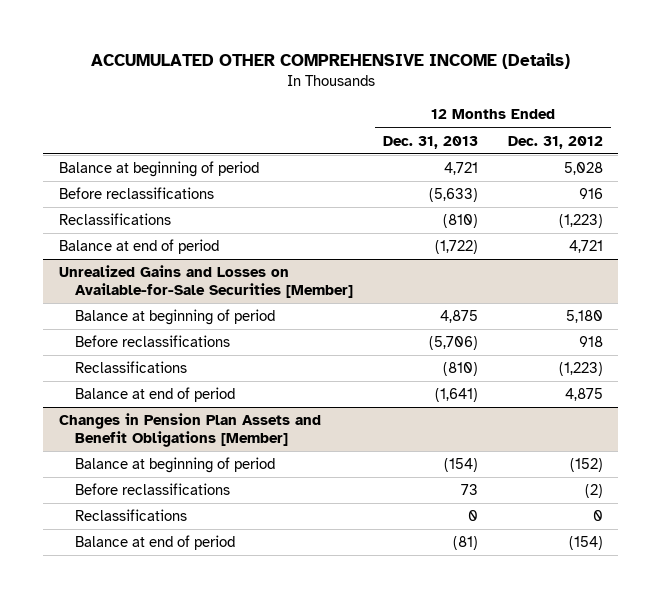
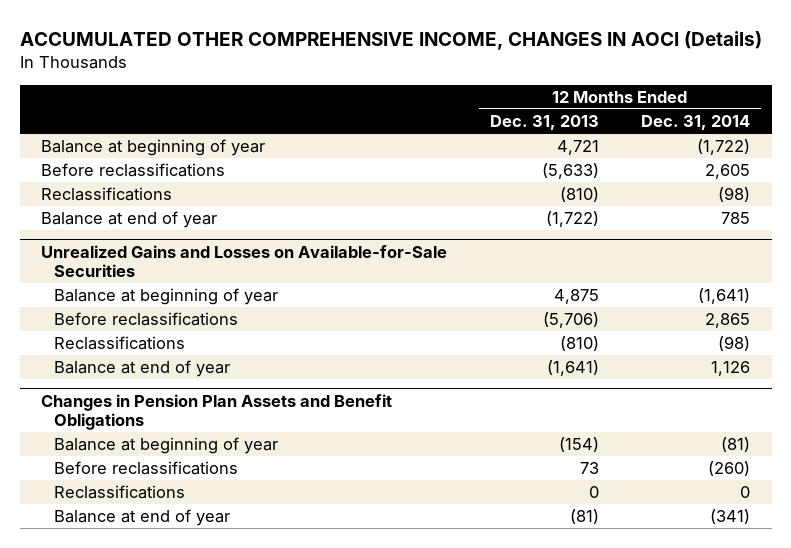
- ACCUMULATED OTHER COMPREHENSIVE INCOME (Details)
+ ACCUMULATED OTHER COMPREHENSIVE INCOME, CHANGES IN AOCI (Details)
- | 12 Months Ended Dec. 31, 2013 | 12 Months Ended Dec. 31, 2012
+ | 12 Months Ended Dec. 31, 2013 | 12 Months Ended Dec. 31, 2014
- Balance at beginning of period | 4,721 | 5,028
+ Balance at beginning of year | 4,721 | (1,722)
- Balance at end of period | (1,722) | 4,721
- Unrealized Gains and Losses on Available-for-Sale Securities [Member]
- Balance at beginning of period | 4,875 | 5,180
+ Balance at end of year | (1,722) | 785
+ Unrealized Gains and Losses on Available-for-Sale Securities
+ Balance at beginning of year | 4,875 | (1,641)
- Balance at end of period | (1,641) | 4,875
- Changes in Pension Plan Assets and Benefit Obligations [Member]
- Balance at beginning of period | (154) | (152)
+ Balance at end of year | (1,641) | 1,126
+ Changes in Pension Plan Assets and Benefit Obligations
+ Balance at beginning of year | (154) | (81)
- Balance at end of period | (81) | (154)
+ Balance at end of year | (81) | (341)

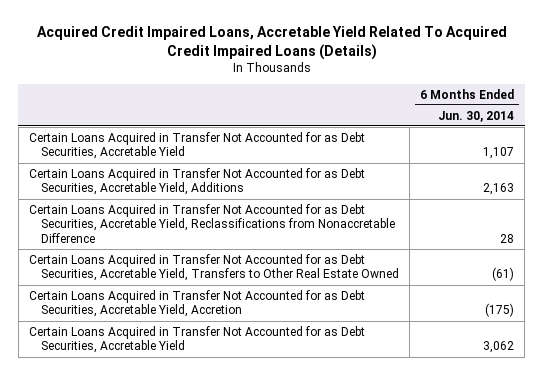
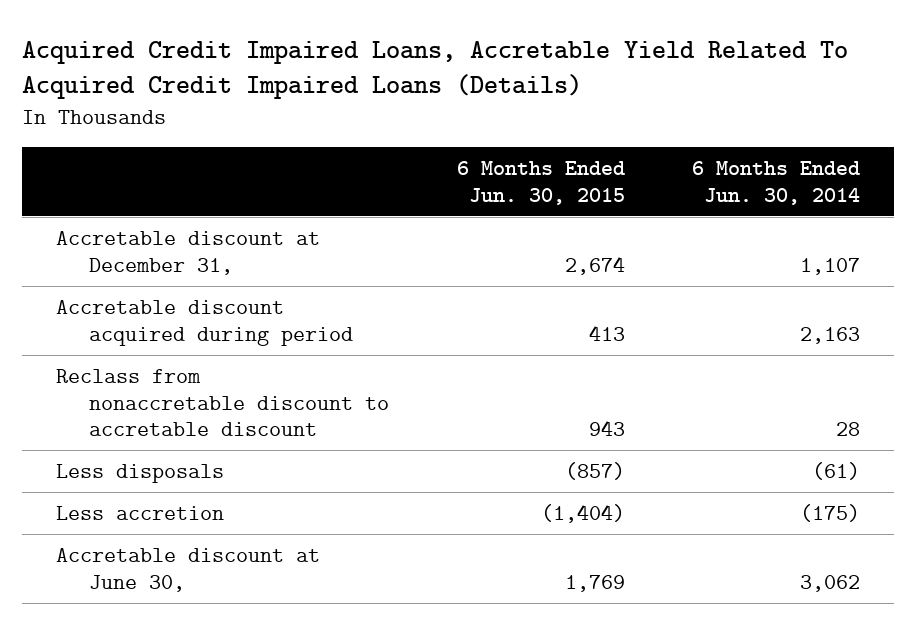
- | 6 Months Ended Jun. 30, 2014
+ | 6 Months Ended Jun. 30, 2015 | 6 Months Ended Jun. 30, 2014
- Certain Loans Acquired in Transfer Not Accounted for as Debt Securities, Accretable Yield | 1,107
- Certain Loans Acquired in Transfer Not Accounted for as Debt Securities, Accretable Yield, Additions | 2,163
- Certain Loans Acquired in Transfer Not Accounted for as Debt Securities, Accretable Yield, Reclassifications from Nonaccretable Difference | 28
- Certain Loans Acquired in Transfer Not Accounted for as Debt Securities, Accretable Yield, Transfers to Other Real Estate Owned | (61)
- Certain Loans Acquired in Transfer Not Accounted for as Debt Securities, Accretable Yield, Accretion | (175)
- Certain Loans Acquired in Transfer Not Accounted for as Debt Securities, Accretable Yield | 3,062
+ Accretable discount at December 31, | 2,674 | 1,107
+ Accretable discount acquired during period | 413 | 2,163
+ Reclass from nonaccretable discount to accretable discount | 943 | 28
+ Less disposals | (857) | (61)
+ Less accretion | (1,404) | (175)
+ Accretable discount at June 30, | 1,769 | 3,062

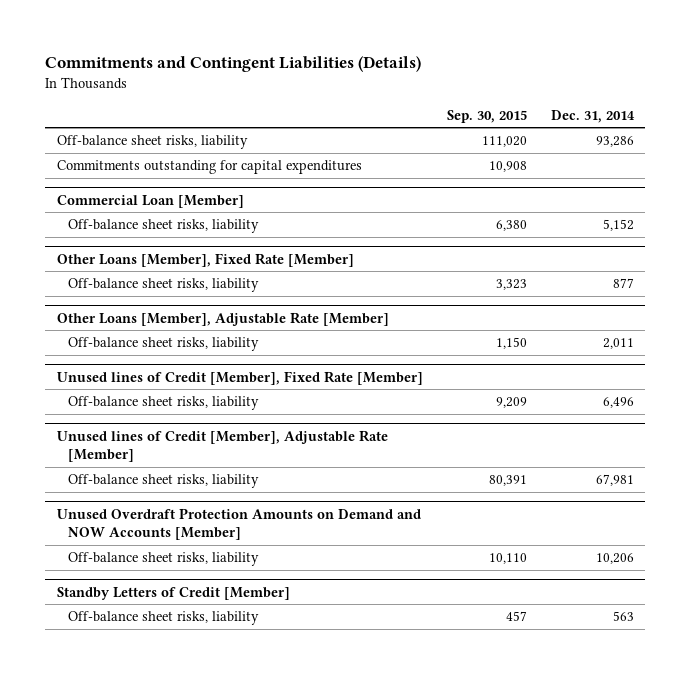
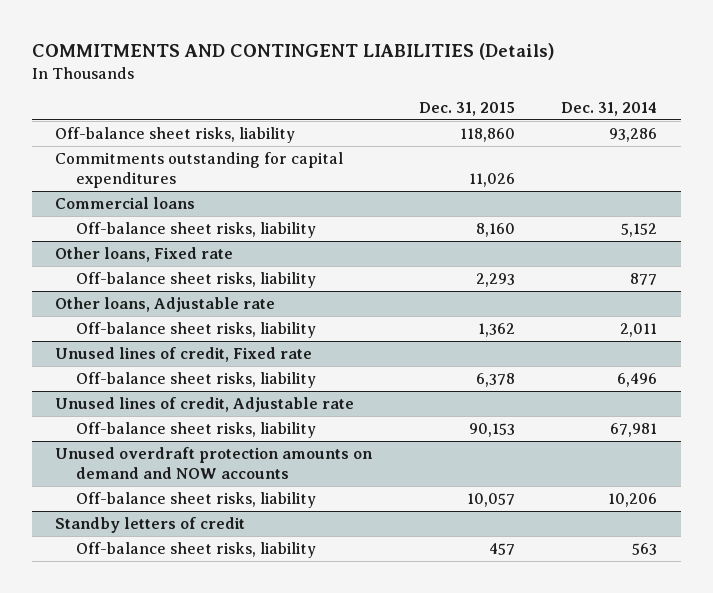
- Commitments and Contingent Liabilities (Details)
+ COMMITMENTS AND CONTINGENT LIABILITIES (Details)
- | Sep. 30, 2015 | Dec. 31, 2014
+ | Dec. 31, 2015 | Dec. 31, 2014
- Commercial Loan [Member]
+ Commercial loans
- Other Loans [Member], Fixed Rate [Member]
+ Other loans, Fixed rate
- Other Loans [Member], Adjustable Rate [Member]
+ Other loans, Adjustable rate
- Unused lines of Credit [Member], Fixed Rate [Member]
+ Unused lines of credit, Fixed rate
- Unused lines of Credit [Member], Adjustable Rate [Member]
+ Unused lines of credit, Adjustable rate
- Unused Overdraft Protection Amounts on Demand and NOW Accounts [Member]
+ Unused overdraft protection amounts on demand and NOW accounts
- Standby Letters of Credit [Member]
+ Standby letters of credit

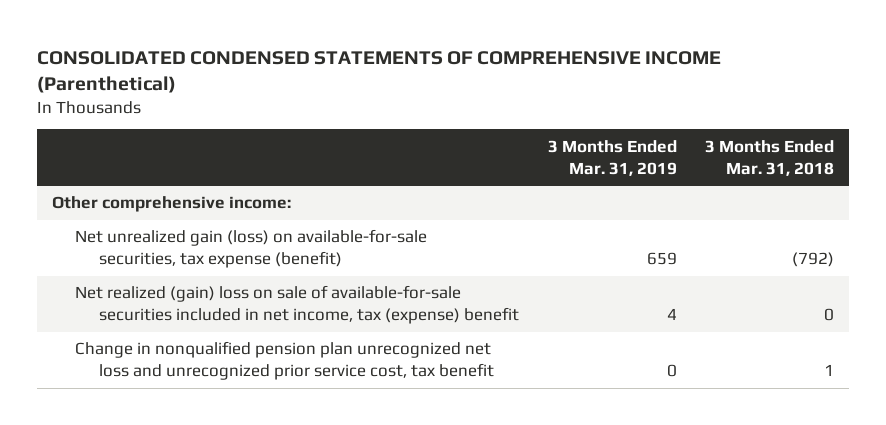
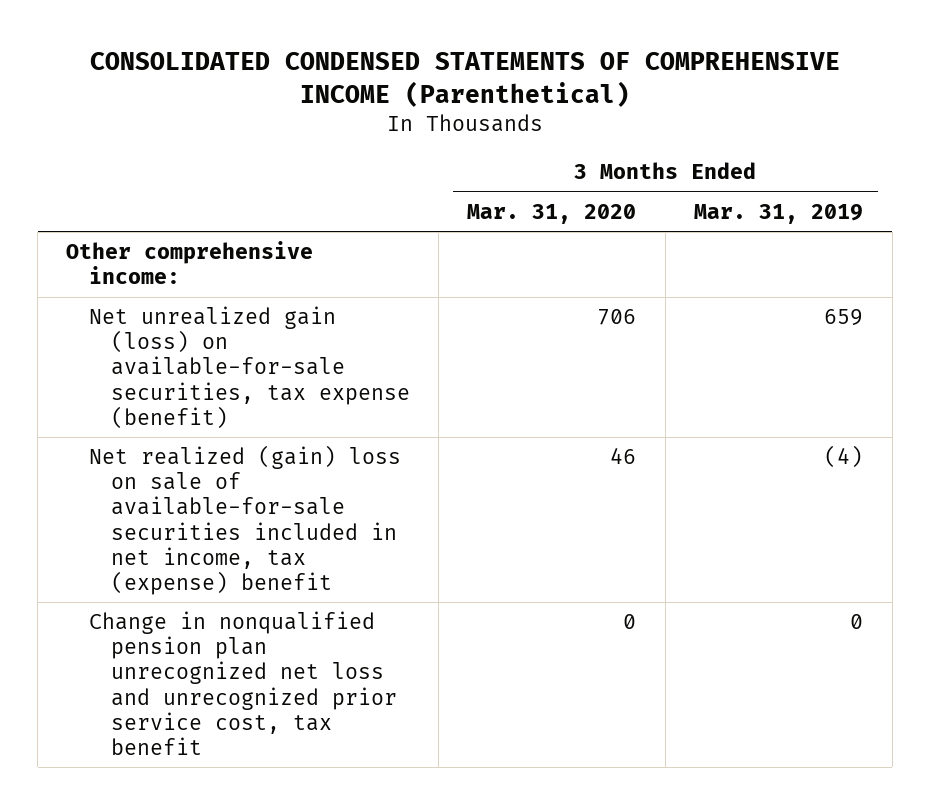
- | 3 Months Ended Mar. 31, 2019 | 3 Months Ended Mar. 31, 2018
+ | 3 Months Ended Mar. 31, 2020 | 3 Months Ended Mar. 31, 2019
- Net realized (gain) loss on sale of available-for-sale securities included in net income, tax (expense) benefit | 4 | 0
+ Net realized (gain) loss on sale of available-for-sale securities included in net income, tax (expense) benefit | 46 | (4)

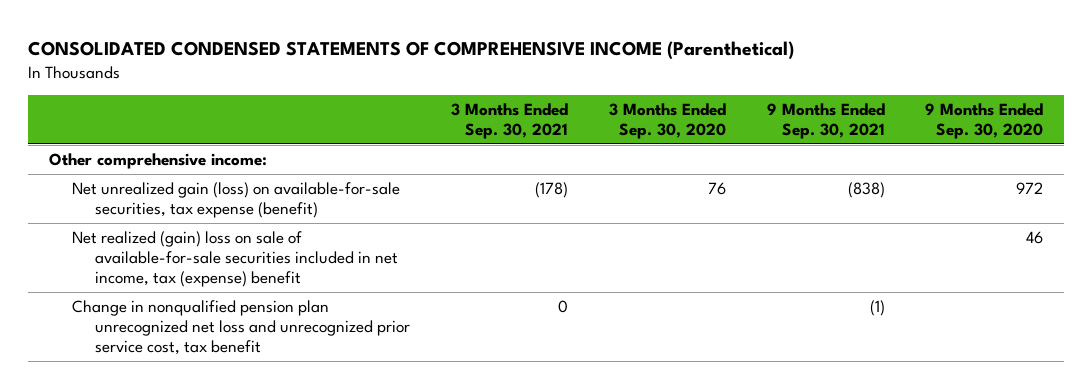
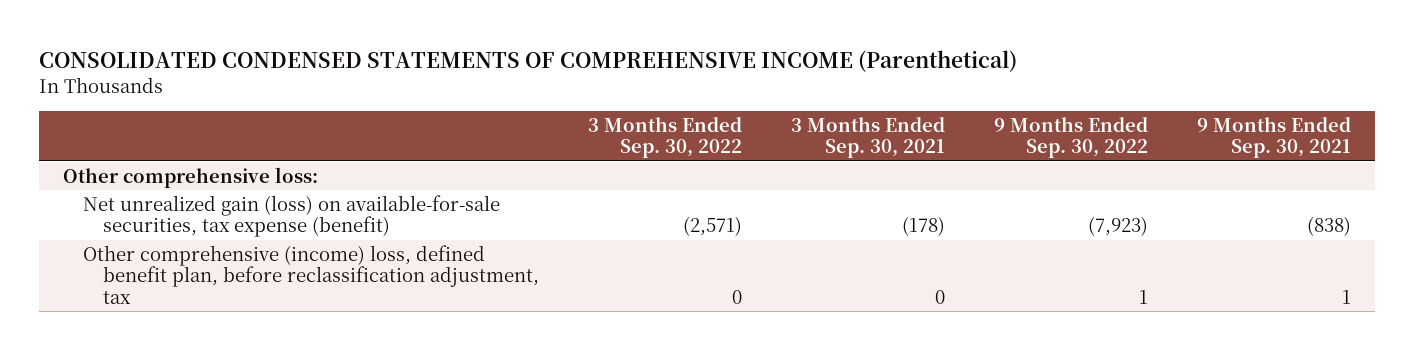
- | 3 Months Ended Sep. 30, 2021 | 3 Months Ended Sep. 30, 2020 | 9 Months Ended Sep. 30, 2021 | 9 Months Ended Sep. 30, 2020
+ | 3 Months Ended Sep. 30, 2022 | 3 Months Ended Sep. 30, 2021 | 9 Months Ended Sep. 30, 2022 | 9 Months Ended Sep. 30, 2021
- Other comprehensive income:
+ Other comprehensive loss:
- Net realized (gain) loss on sale of available-for-sale securities included in net income, tax (expense) benefit | | | | 46
- Change in nonqualified pension plan unrecognized net loss and unrecognized prior service cost, tax benefit | 0 | | (1) |
+ Other comprehensive (income) loss, defined benefit plan, before reclassification adjustment, tax | 0 | 0 | 1 | 1

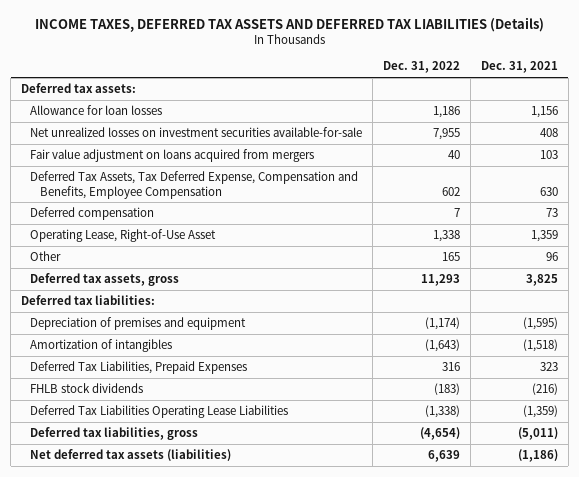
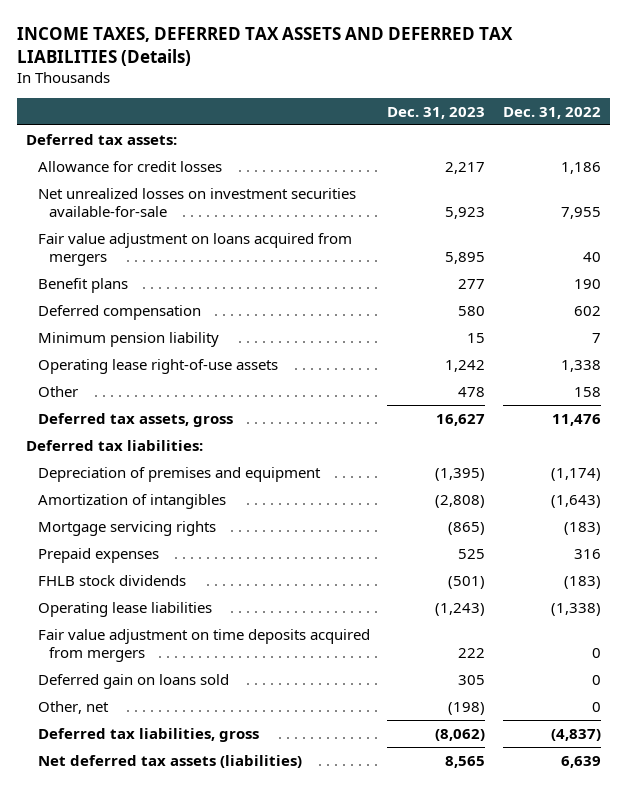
- | Dec. 31, 2022 | Dec. 31, 2021
+ | Dec. 31, 2023 | Dec. 31, 2022
- Allowance for loan losses | 1,186 | 1,156
+ Allowance for credit losses | 2,217 | 1,186
- Deferred Tax Assets, Tax Deferred Expense, Compensation and Benefits, Employee Compensation | 602 | 630
- Deferred compensation | 7 | 73
- Operating Lease, Right-of-Use Asset | 1,338 | 1,359
- Other | 165 | 96
- Deferred tax assets, gross | 11,293 | 3,825
+ Benefit plans | 277 | 190
+ Deferred compensation | 580 | 602
+ Minimum pension liability | 15 | 7
+ Operating lease right-of-use assets | 1,242 | 1,338
+ Other | 478 | 158
+ Deferred tax assets, gross | 16,627 | 11,476
- Deferred Tax Liabilities, Prepaid Expenses | 316 | 323
+ Mortgage servicing rights | (865) | (183)
+ Prepaid expenses | 525 | 316
- Deferred Tax Liabilities Operating Lease Liabilities | (1,338) | (1,359)
- Deferred tax liabilities, gross | (4,654) | (5,011)
+ Operating lease liabilities | (1,243) | (1,338)
+ Fair value adjustment on time deposits acquired from mergers | 222 | 0
+ Deferred gain on loans sold | 305 | 0
+ Other, net | (198) | 0
+ Deferred tax liabilities, gross | (8,062) | (4,837)

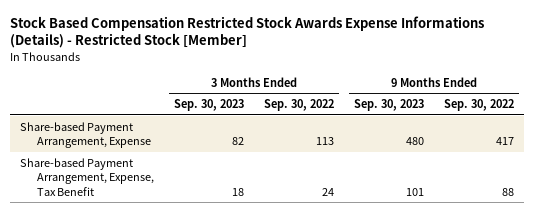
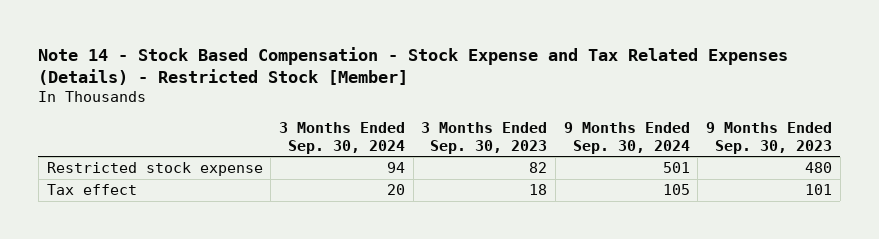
- Stock Based Compensation Restricted Stock Awards Expense Informations (Details) - Restricted Stock [Member]
+ Note 14 - Stock Based Compensation - Stock Expense and Tax Related Expenses (Details) - Restricted Stock [Member]
- | 3 Months Ended Sep. 30, 2023 | 3 Months Ended Sep. 30, 2022 | 9 Months Ended Sep. 30, 2023 | 9 Months Ended Sep. 30, 2022
+ | 3 Months Ended Sep. 30, 2024 | 3 Months Ended Sep. 30, 2023 | 9 Months Ended Sep. 30, 2024 | 9 Months Ended Sep. 30, 2023
- Share-based Payment Arrangement, Expense | 82 | 113 | 480 | 417
- Share-based Payment Arrangement, Expense, Tax Benefit | 18 | 24 | 101 | 88
+ Restricted stock expense | 94 | 82 | 501 | 480
+ Tax effect | 20 | 18 | 105 | 101

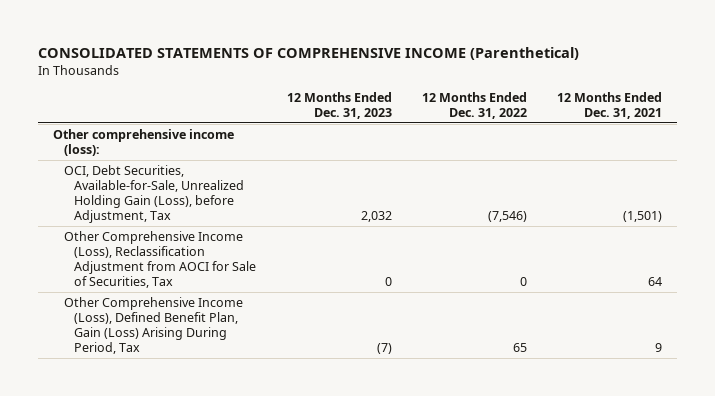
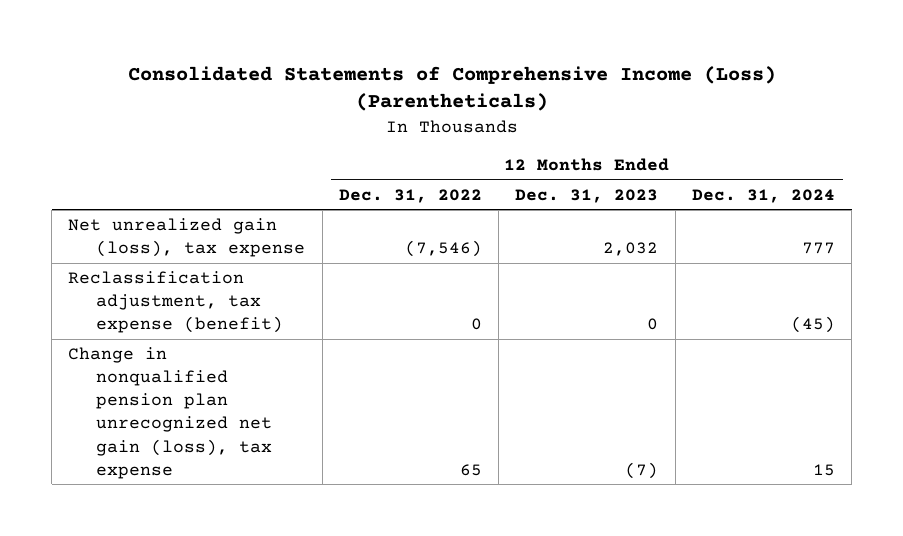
- CONSOLIDATED STATEMENTS OF COMPREHENSIVE INCOME (Parenthetical)
+ Consolidated Statements of Comprehensive Income (Loss) (Parentheticals)
- | 12 Months Ended Dec. 31, 2023 | 12 Months Ended Dec. 31, 2022 | 12 Months Ended Dec. 31, 2021
+ | 12 Months Ended Dec. 31, 2022 | 12 Months Ended Dec. 31, 2023 | 12 Months Ended Dec. 31, 2024
- Other comprehensive income (loss):
- OCI, Debt Securities, Available-for-Sale, Unrealized Holding Gain (Loss), before Adjustment, Tax | 2,032 | (7,546) | (1,501)
- Other Comprehensive Income (Loss), Reclassification Adjustment from AOCI for Sale of Securities, Tax | 0 | 0 | 64
- Other Comprehensive Income (Loss), Defined Benefit Plan, Gain (Loss) Arising During Period, Tax | (7) | 65 | 9
+ Net unrealized gain (loss), tax expense | (7,546) | 2,032 | 777
+ Reclassification adjustment, tax expense (benefit) | 0 | 0 | (45)
+ Change in nonqualified pension plan unrecognized net gain (loss), tax expense | 65 | (7) | 15

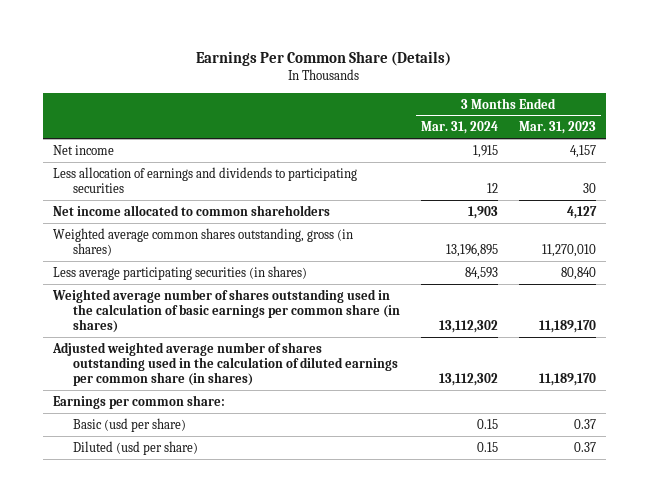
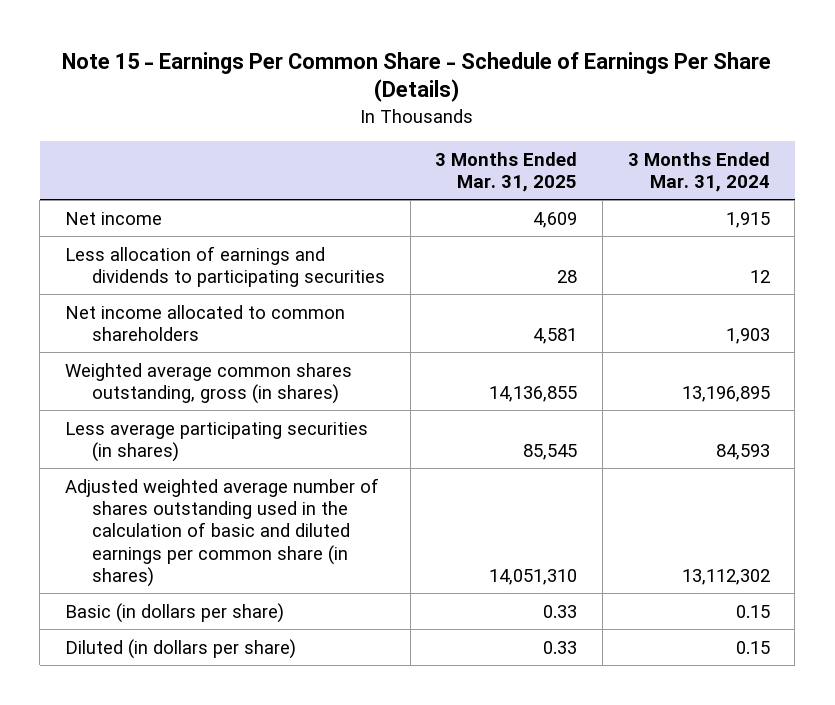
- Earnings Per Common Share (Details)
+ Note 15 - Earnings Per Common Share - Schedule of Earnings Per Share (Details)
- | 3 Months Ended Mar. 31, 2024 | 3 Months Ended Mar. 31, 2023
+ | 3 Months Ended Mar. 31, 2025 | 3 Months Ended Mar. 31, 2024
- Weighted average number of shares outstanding used in the calculation of basic earnings per common share (in shares) | 13,112,302 | 11,189,170
- Adjusted weighted average number of shares outstanding used in the calculation of diluted earnings per common share (in shares) | 13,112,302 | 11,189,170
- Earnings per common share:
- Basic (usd per share) | 0.15 | 0.37
- Diluted (usd per share) | 0.15 | 0.37
+ Adjusted weighted average number of shares outstanding used in the calculation of basic and diluted earnings per common share (in shares) | 14,051,310 | 13,112,302
+ Basic (in dollars per share) | 0.33 | 0.15
+ Diluted (in dollars per share) | 0.33 | 0.15

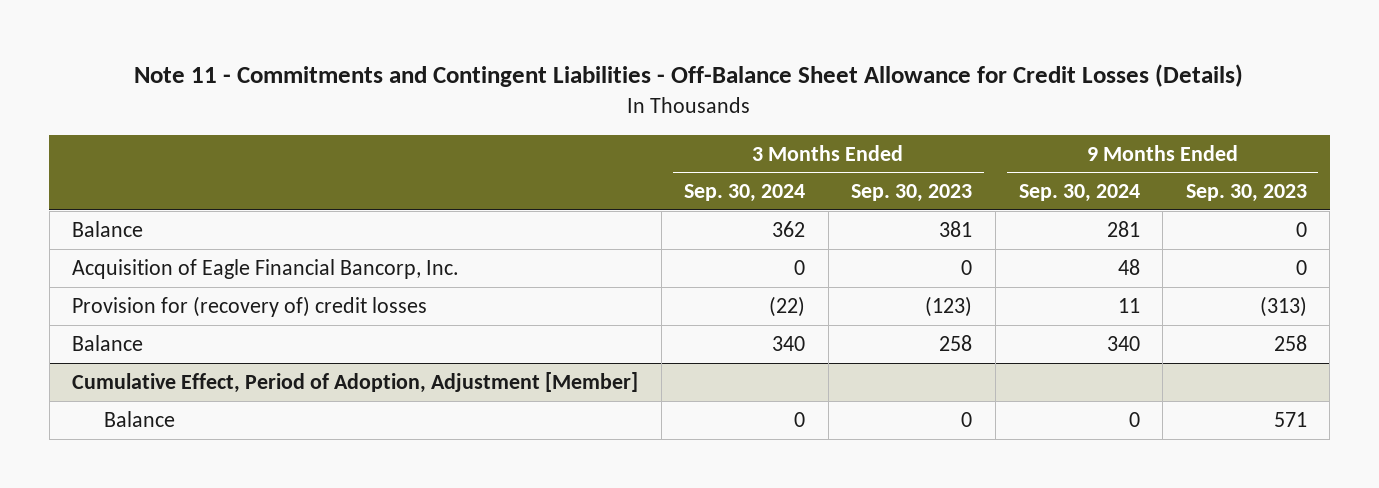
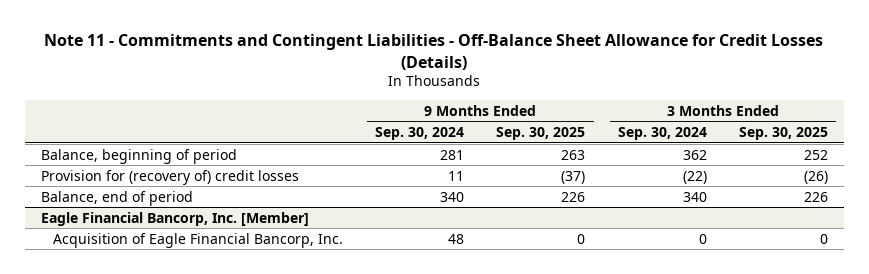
- | 3 Months Ended Sep. 30, 2024 | 3 Months Ended Sep. 30, 2023 | 9 Months Ended Sep. 30, 2024 | 9 Months Ended Sep. 30, 2023
+ | 9 Months Ended Sep. 30, 2024 | 9 Months Ended Sep. 30, 2025 | 3 Months Ended Sep. 30, 2024 | 3 Months Ended Sep. 30, 2025
- Balance | 362 | 381 | 281 | 0
- Acquisition of Eagle Financial Bancorp, Inc. | 0 | 0 | 48 | 0
+ Balance, beginning of period | 281 | 263 | 362 | 252
- Balance | 340 | 258 | 340 | 258
- Cumulative Effect, Period of Adoption, Adjustment [Member]
- Balance | 0 | 0 | 0 | 571
+ Balance, end of period | 340 | 226 | 340 | 226
+ Eagle Financial Bancorp, Inc. [Member]
+ Acquisition of Eagle Financial Bancorp, Inc. | 48 | 0 | 0 | 0

